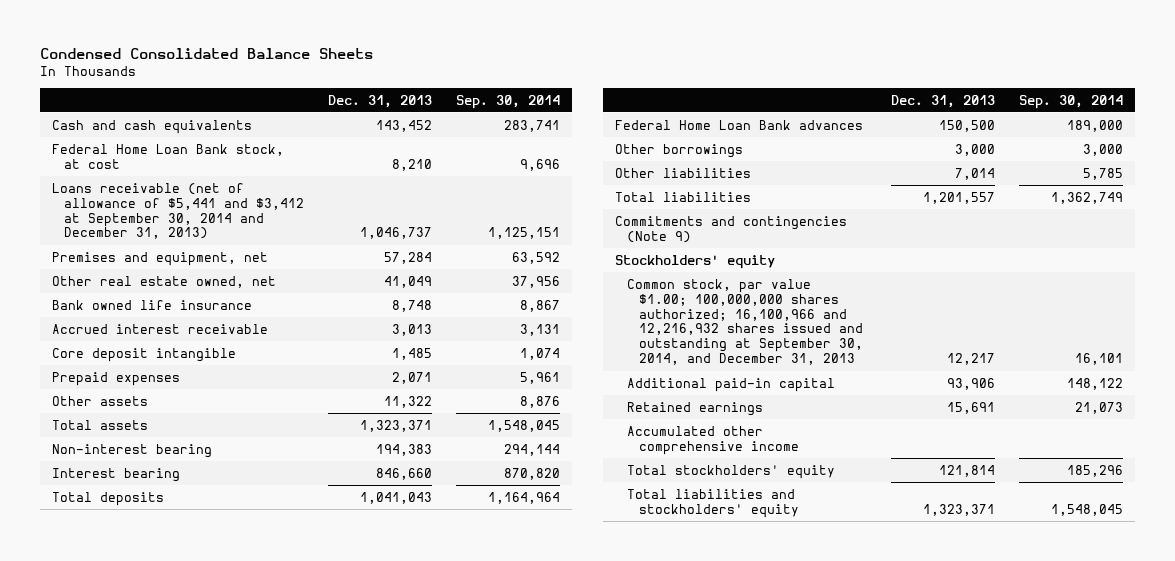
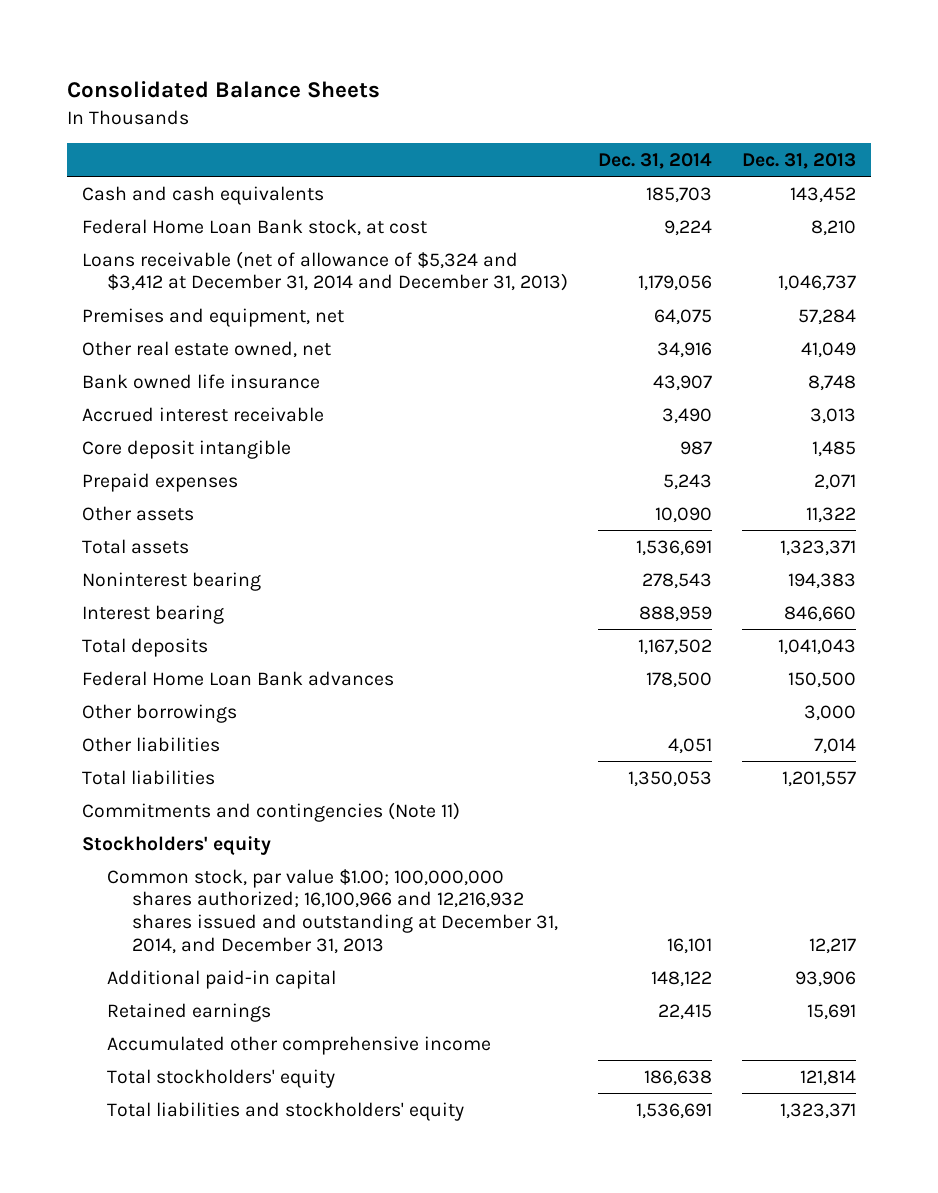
- Condensed Consolidated Balance Sheets
+ Consolidated Balance Sheets
- | Dec. 31, 2013 | Sep. 30, 2014
+ | Dec. 31, 2014 | Dec. 31, 2013
- Loans receivable (net of allowance of $5,441 and $3,412 at September 30, 2014 and December 31, 2013) | 1,046,737 | 1,125,151
+ Loans receivable (net of allowance of $5,324 and $3,412 at December 31, 2014 and December 31, 2013) | 1,179,056 | 1,046,737
- Non-interest bearing | 194,383 | 294,144
+ Noninterest bearing | 278,543 | 194,383
- Commitments and contingencies (Note 9)
+ Commitments and contingencies (Note 11)
- Common stock, par value $1.00; 100,000,000 shares authorized; 16,100,966 and 12,216,932 shares issued and outstanding at September 30, 2014, and December 31, 2013 | 12,217 | 16,101
+ Common stock, par value $1.00; 100,000,000 shares authorized; 16,100,966 and 12,216,932 shares issued and outstanding at December 31, 2014, and December 31, 2013 | 16,101 | 12,217

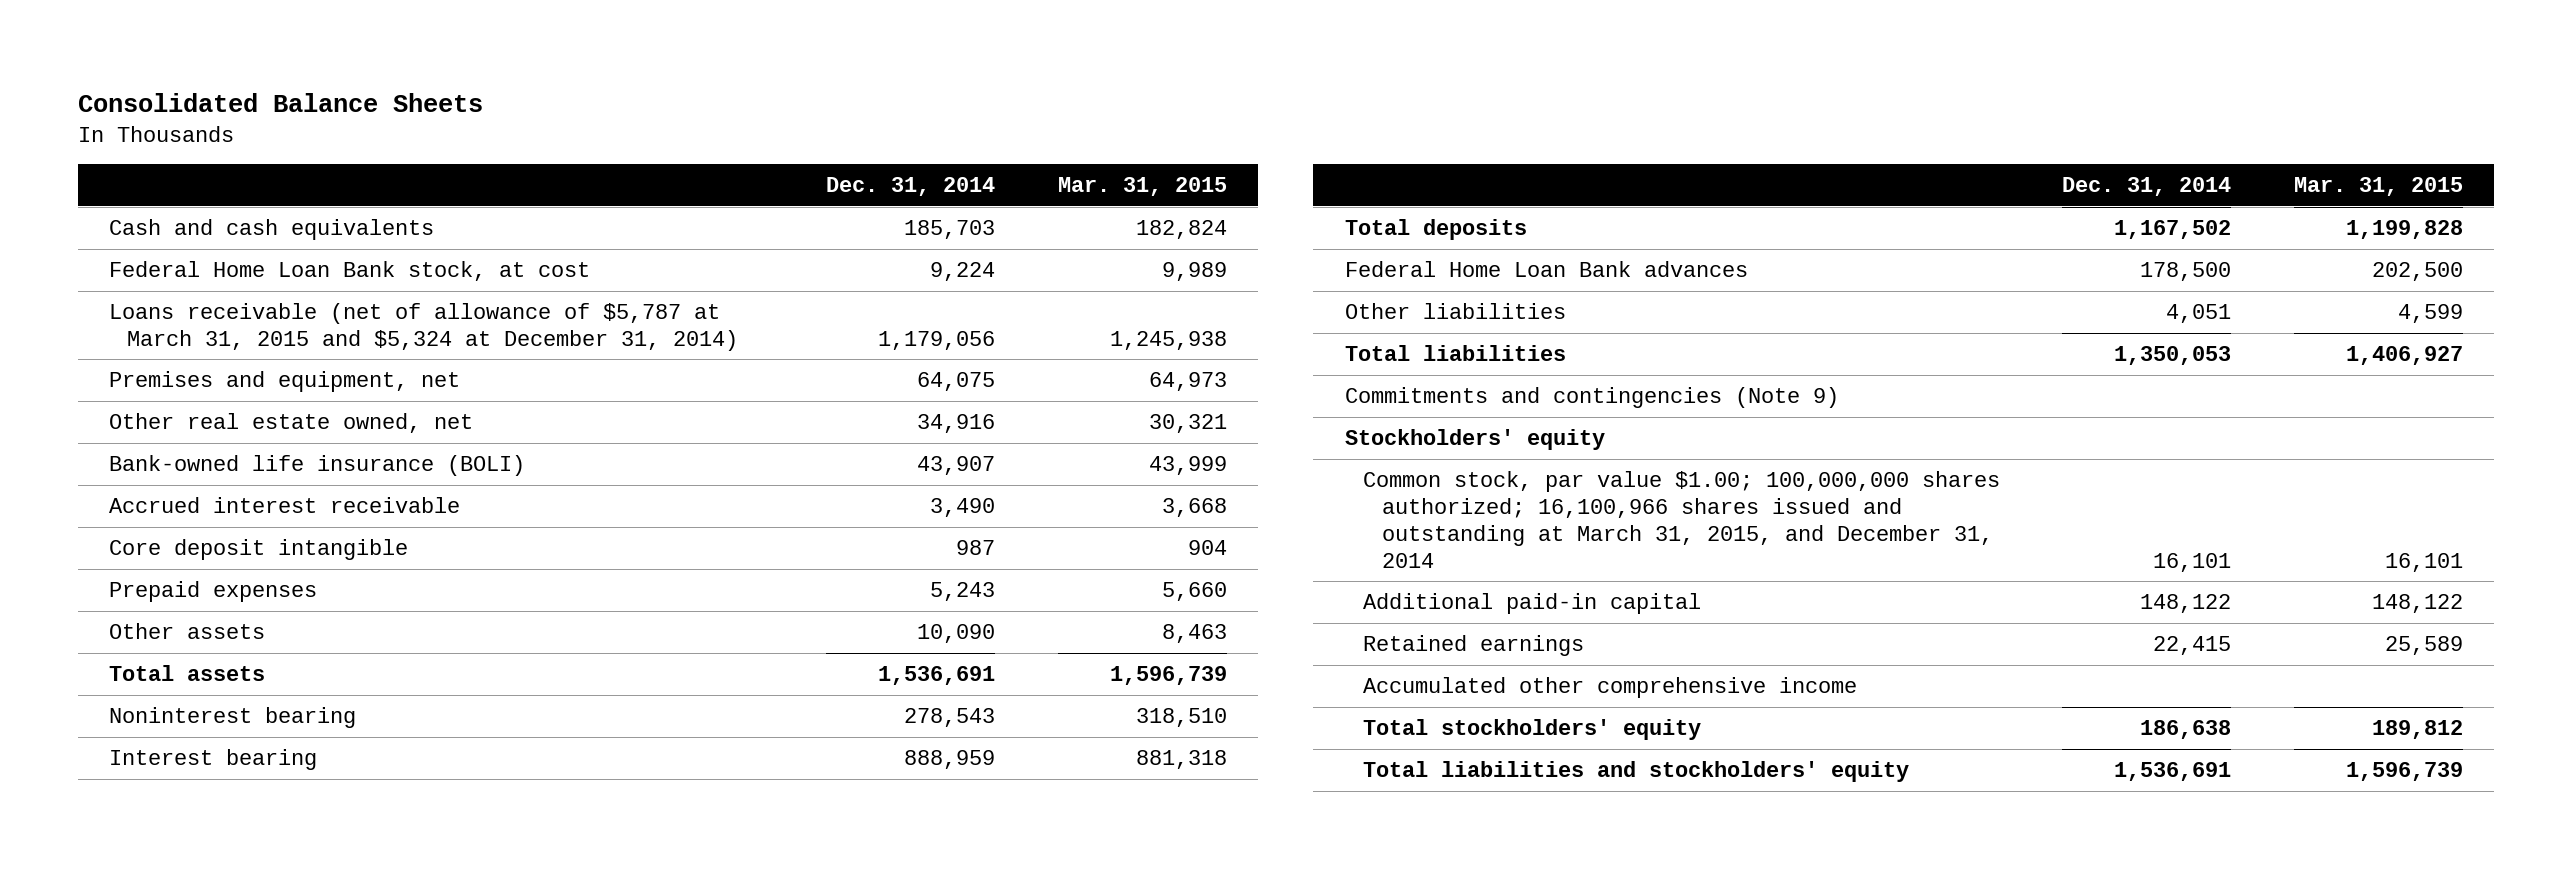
- | Dec. 31, 2014 | Dec. 31, 2013
+ | Dec. 31, 2014 | Mar. 31, 2015
- Loans receivable (net of allowance of $5,324 and $3,412 at December 31, 2014 and December 31, 2013) | 1,179,056 | 1,046,737
+ Loans receivable (net of allowance of $5,787 at March 31, 2015 and $5,324 at December 31, 2014) | 1,179,056 | 1,245,938
- Bank owned life insurance | 43,907 | 8,748
+ Bank-owned life insurance (BOLI) | 43,907 | 43,999
- Other borrowings | | 3,000
- Commitments and contingencies (Note 11)
+ Commitments and contingencies (Note 9)
- Common stock, par value $1.00; 100,000,000 shares authorized; 16,100,966 and 12,216,932 shares issued and outstanding at December 31, 2014, and December 31, 2013 | 16,101 | 12,217
+ Common stock, par value $1.00; 100,000,000 shares authorized; 16,100,966 shares issued and outstanding at March 31, 2015, and December 31, 2014 | 16,101 | 16,101

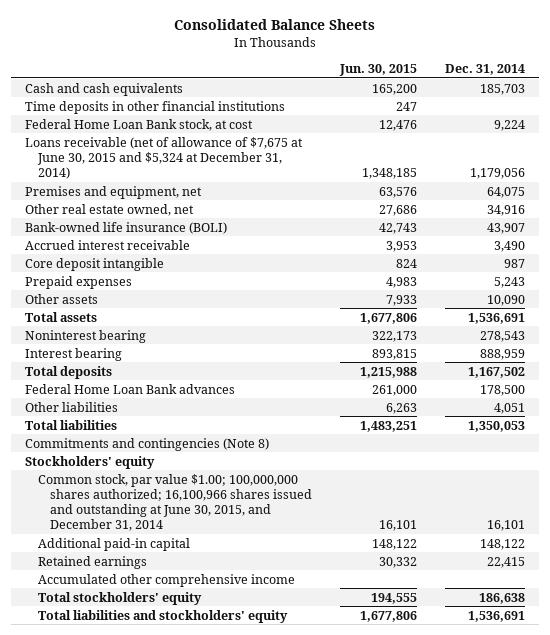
- | Dec. 31, 2014 | Mar. 31, 2015
+ | Jun. 30, 2015 | Dec. 31, 2014
+ Time deposits in other financial institutions | 247 |
- Loans receivable (net of allowance of $5,787 at March 31, 2015 and $5,324 at December 31, 2014) | 1,179,056 | 1,245,938
+ Loans receivable (net of allowance of $7,675 at June 30, 2015 and $5,324 at December 31, 2014) | 1,348,185 | 1,179,056
- Commitments and contingencies (Note 9)
+ Commitments and contingencies (Note 8)
- Common stock, par value $1.00; 100,000,000 shares authorized; 16,100,966 shares issued and outstanding at March 31, 2015, and December 31, 2014 | 16,101 | 16,101
+ Common stock, par value $1.00; 100,000,000 shares authorized; 16,100,966 shares issued and outstanding at June 30, 2015, and December 31, 2014 | 16,101 | 16,101

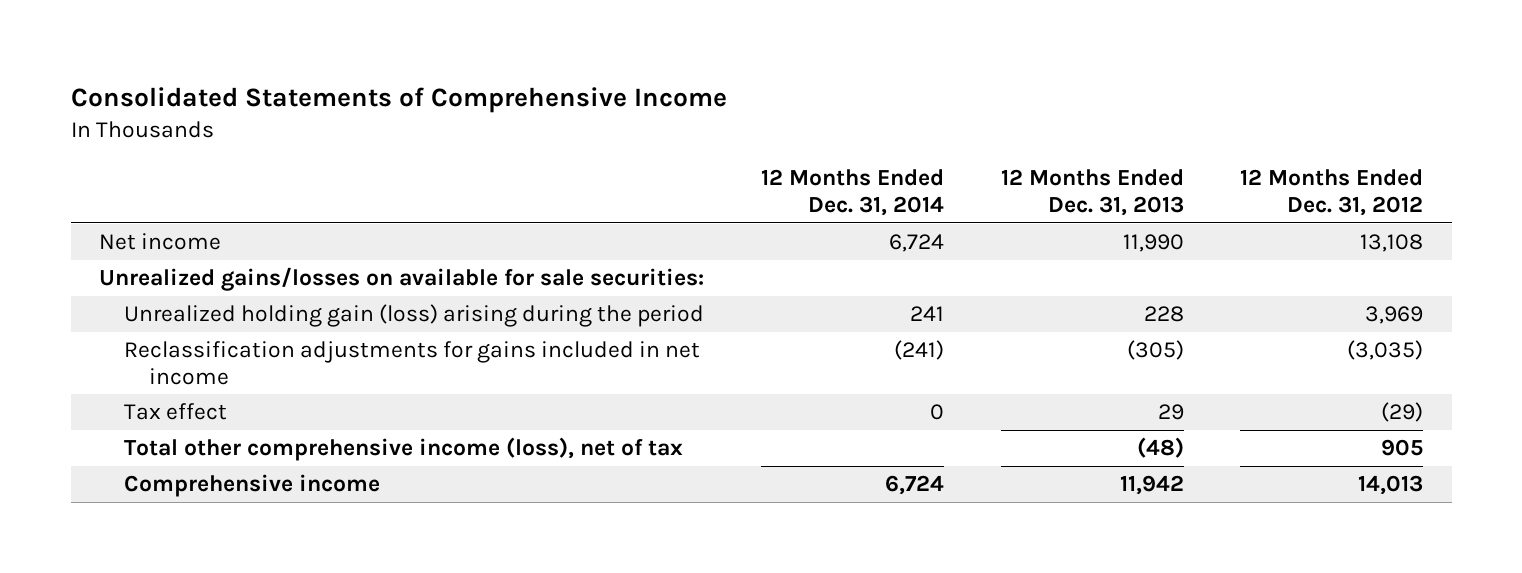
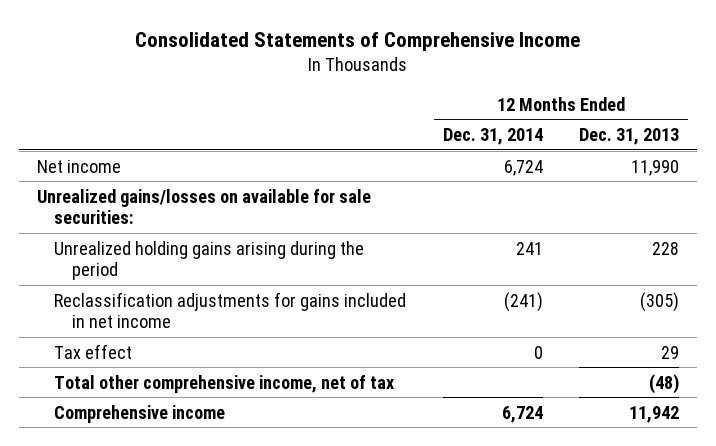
- | 12 Months Ended Dec. 31, 2014 | 12 Months Ended Dec. 31, 2013 | 12 Months Ended Dec. 31, 2012
+ | 12 Months Ended Dec. 31, 2014 | 12 Months Ended Dec. 31, 2013
- Unrealized holding gain (loss) arising during the period | 241 | 228 | 3,969
+ Unrealized holding gains arising during the period | 241 | 228
- Total other comprehensive income (loss), net of tax | | (48) | 905
+ Total other comprehensive income, net of tax | | (48)

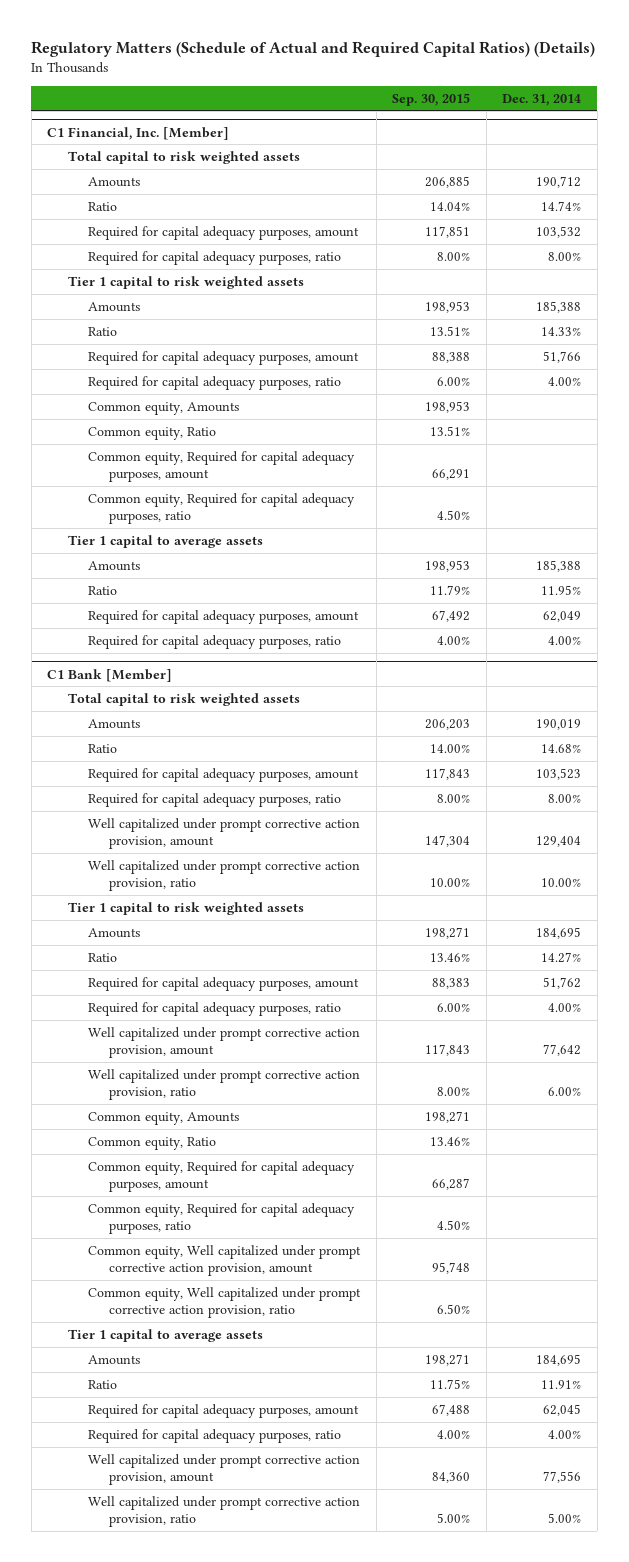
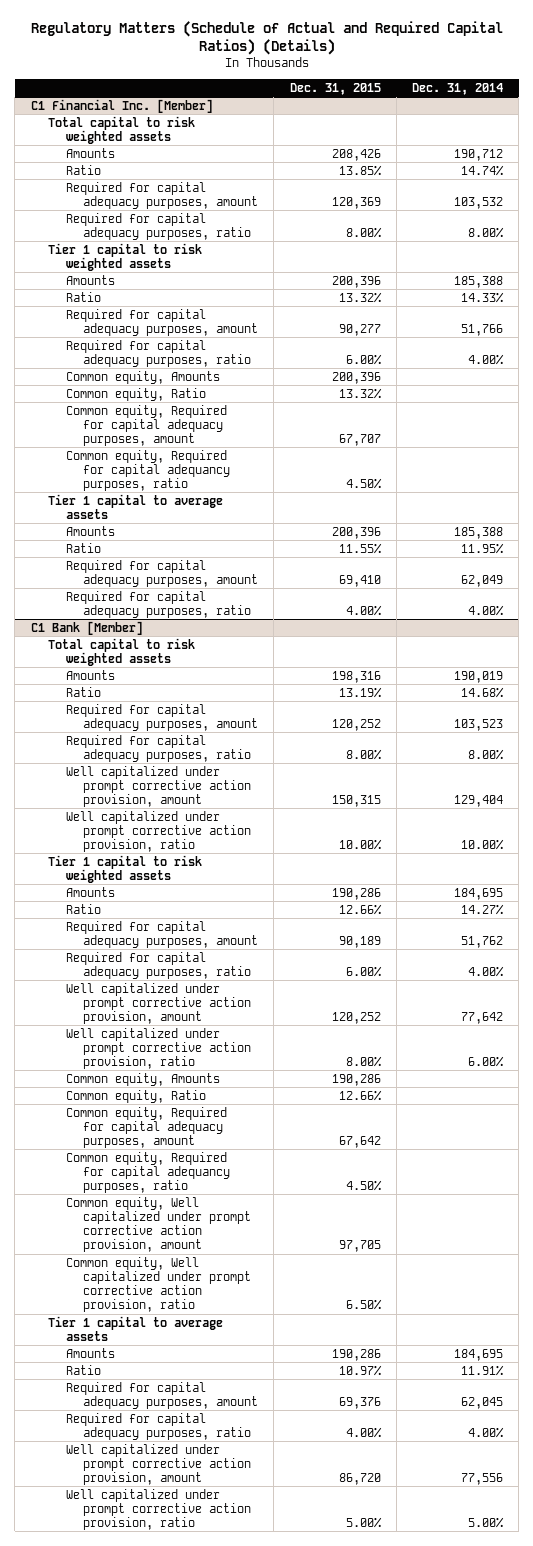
- | Sep. 30, 2015 | Dec. 31, 2014
+ | Dec. 31, 2015 | Dec. 31, 2014
- C1 Financial, Inc. [Member]
+ C1 Financial Inc. [Member]
- Common equity, Required for capital adequacy purposes, ratio | 4.50% |
+ Common equity, Required for capital adequancy purposes, ratio | 4.50% |
@ C1 Bank [Member]
- Common equity, Required for capital adequacy purposes, ratio | 4.50% |
+ Common equity, Required for capital adequancy purposes, ratio | 4.50% |

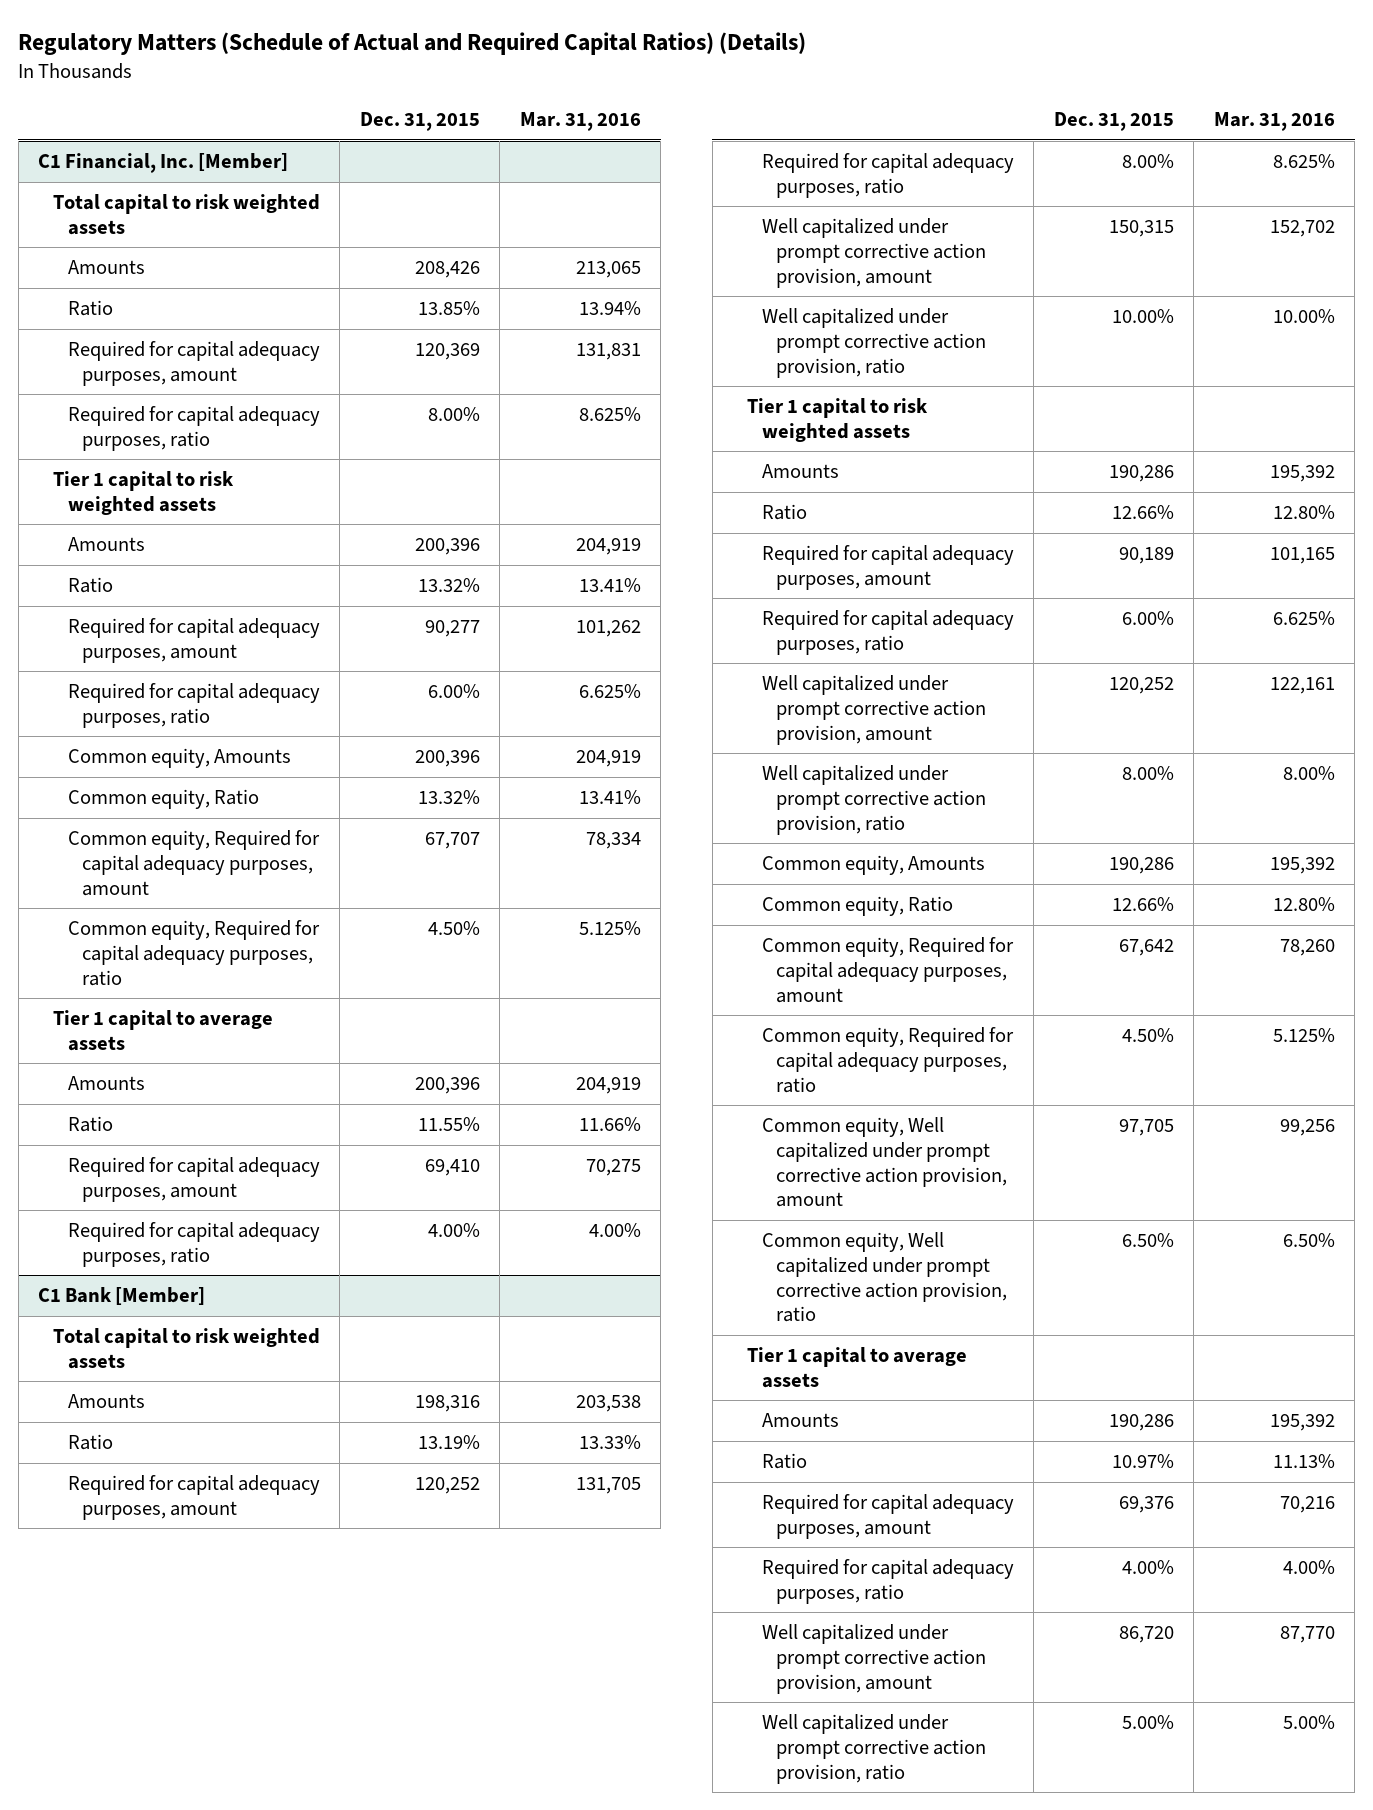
- | Dec. 31, 2015 | Dec. 31, 2014
+ | Dec. 31, 2015 | Mar. 31, 2016
- C1 Financial Inc. [Member]
+ C1 Financial, Inc. [Member]
- Common equity, Required for capital adequancy purposes, ratio | 4.50% |
+ Common equity, Required for capital adequacy purposes, ratio | 4.50% | 5.125%
@ C1 Bank [Member]
- Common equity, Required for capital adequancy purposes, ratio | 4.50% |
+ Common equity, Required for capital adequacy purposes, ratio | 4.50% | 5.125%

